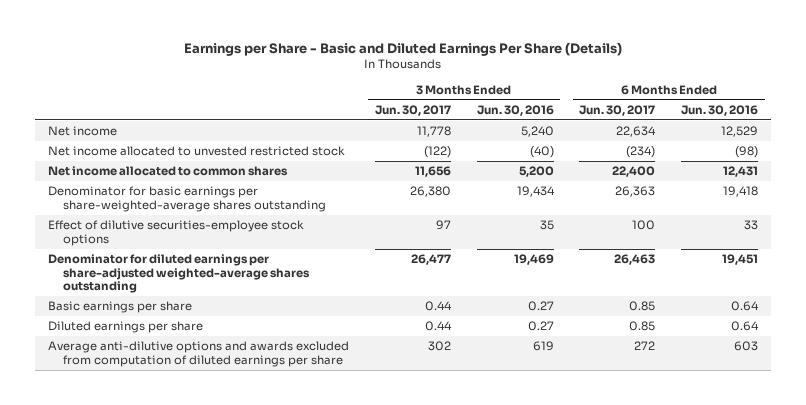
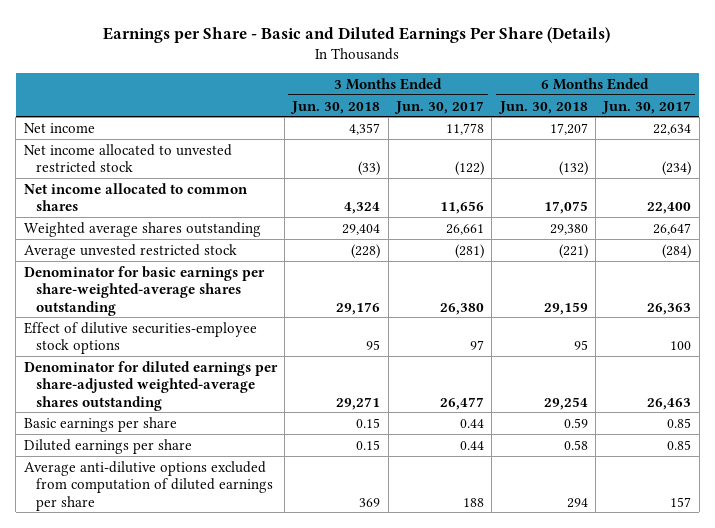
- | 3 Months Ended Jun. 30, 2017 | 3 Months Ended Jun. 30, 2016 | 6 Months Ended Jun. 30, 2017 | 6 Months Ended Jun. 30, 2016
+ | 3 Months Ended Jun. 30, 2018 | 3 Months Ended Jun. 30, 2017 | 6 Months Ended Jun. 30, 2018 | 6 Months Ended Jun. 30, 2017
+ Weighted average shares outstanding | 29,404 | 26,661 | 29,380 | 26,647
+ Average unvested restricted stock | (228) | (281) | (221) | (284)
- Average anti-dilutive options and awards excluded from computation of diluted earnings per share | 302 | 619 | 272 | 603
+ Average anti-dilutive options excluded from computation of diluted earnings per share | 369 | 188 | 294 | 157

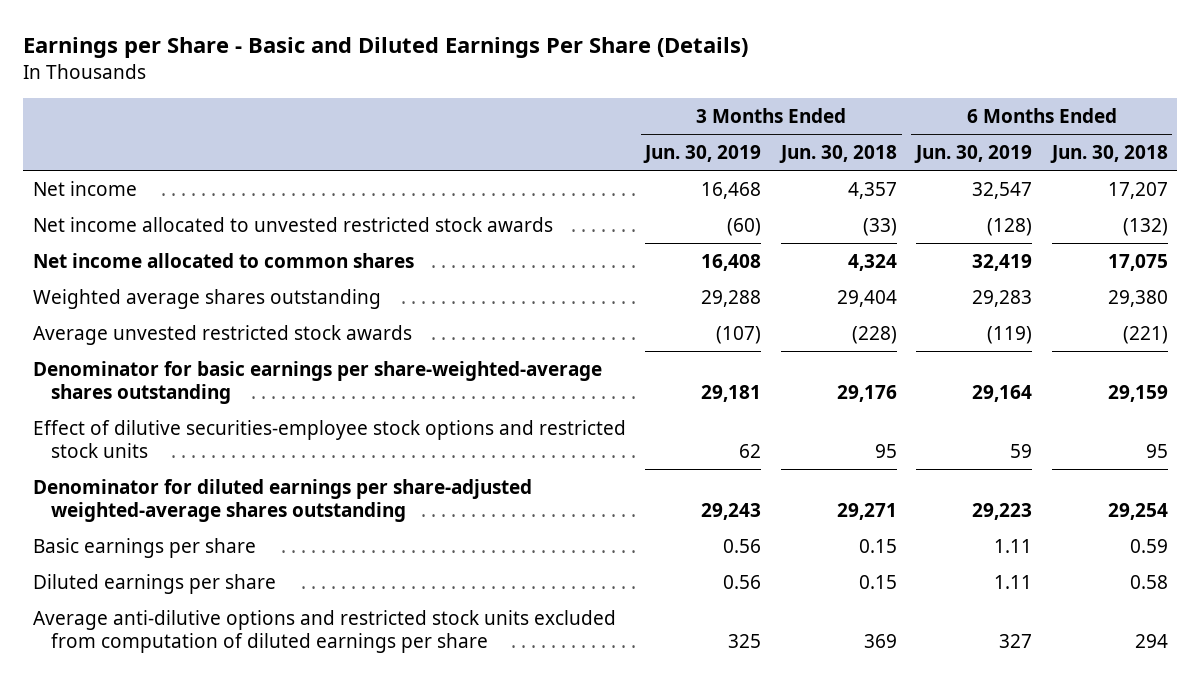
- | 3 Months Ended Jun. 30, 2018 | 3 Months Ended Jun. 30, 2017 | 6 Months Ended Jun. 30, 2018 | 6 Months Ended Jun. 30, 2017
+ | 3 Months Ended Jun. 30, 2019 | 3 Months Ended Jun. 30, 2018 | 6 Months Ended Jun. 30, 2019 | 6 Months Ended Jun. 30, 2018
- Net income allocated to unvested restricted stock | (33) | (122) | (132) | (234)
+ Net income allocated to unvested restricted stock awards | (60) | (33) | (128) | (132)
- Average unvested restricted stock | (228) | (281) | (221) | (284)
+ Average unvested restricted stock awards | (107) | (228) | (119) | (221)
- Effect of dilutive securities-employee stock options | 95 | 97 | 95 | 100
+ Effect of dilutive securities-employee stock options and restricted stock units | 62 | 95 | 59 | 95
- Average anti-dilutive options excluded from computation of diluted earnings per share | 369 | 188 | 294 | 157
+ Average anti-dilutive options and restricted stock units excluded from computation of diluted earnings per share | 325 | 369 | 327 | 294

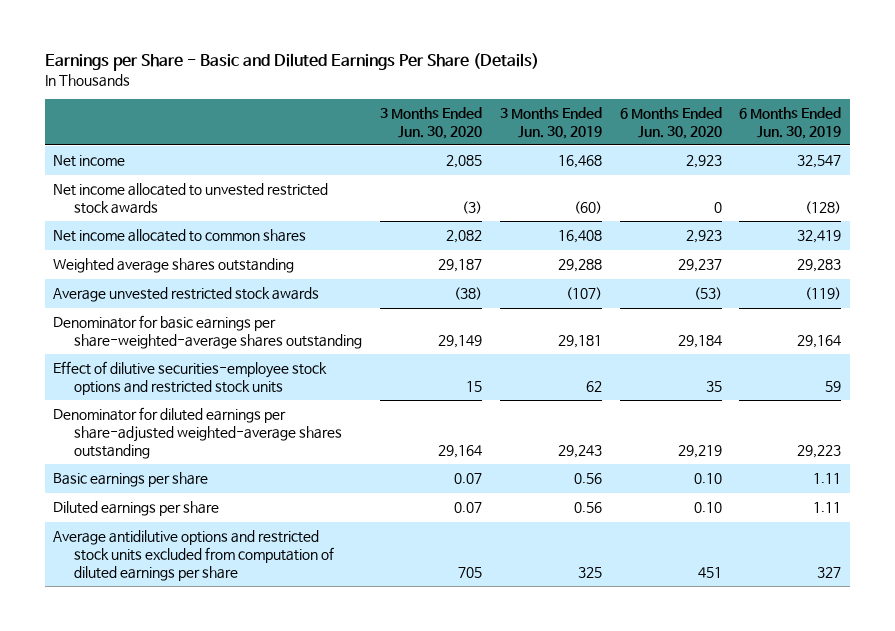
- | 3 Months Ended Jun. 30, 2019 | 3 Months Ended Jun. 30, 2018 | 6 Months Ended Jun. 30, 2019 | 6 Months Ended Jun. 30, 2018
+ | 3 Months Ended Jun. 30, 2020 | 3 Months Ended Jun. 30, 2019 | 6 Months Ended Jun. 30, 2020 | 6 Months Ended Jun. 30, 2019
- Average anti-dilutive options and restricted stock units excluded from computation of diluted earnings per share | 325 | 369 | 327 | 294
+ Average antidilutive options and restricted stock units excluded from computation of diluted earnings per share | 705 | 325 | 451 | 327

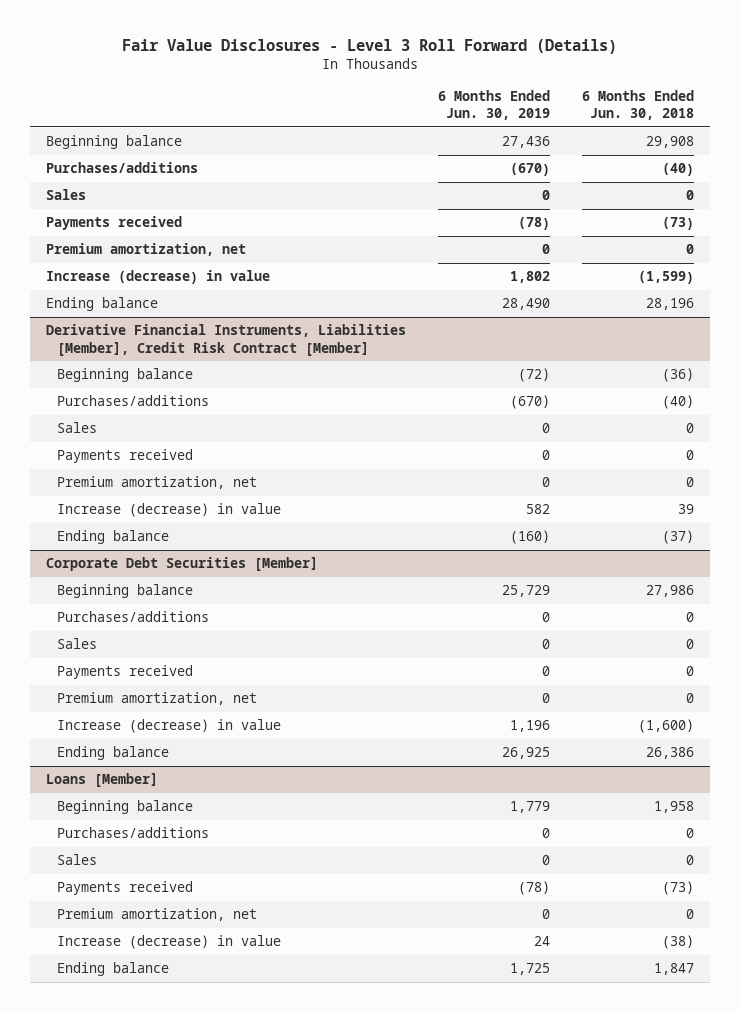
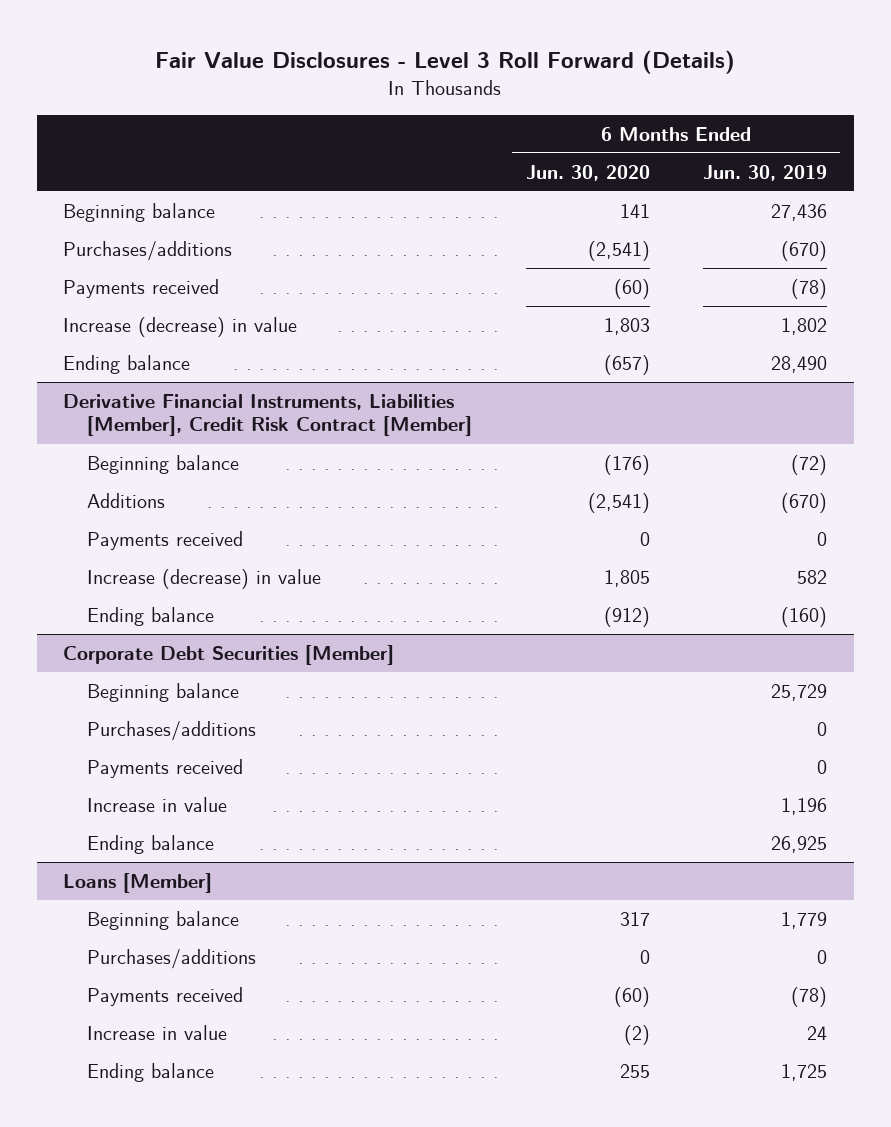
- | 6 Months Ended Jun. 30, 2019 | 6 Months Ended Jun. 30, 2018
+ | 6 Months Ended Jun. 30, 2020 | 6 Months Ended Jun. 30, 2019
- Sales | 0 | 0
- Premium amortization, net | 0 | 0
@ Derivative Financial Instruments, Liabilities [Member], Credit Risk Contract [Member]
- Purchases/additions | (670) | (40)
- Sales | 0 | 0
+ Additions | (2,541) | (670)
- Premium amortization, net | 0 | 0
@ Corporate Debt Securities [Member]
- Sales | 0 | 0
- Premium amortization, net | 0 | 0
- Increase (decrease) in value | 1,196 | (1,600)
+ Increase in value | | 1,196
@ Loans [Member]
- Sales | 0 | 0
- Premium amortization, net | 0 | 0
- Increase (decrease) in value | 24 | (38)
+ Increase in value | (2) | 24

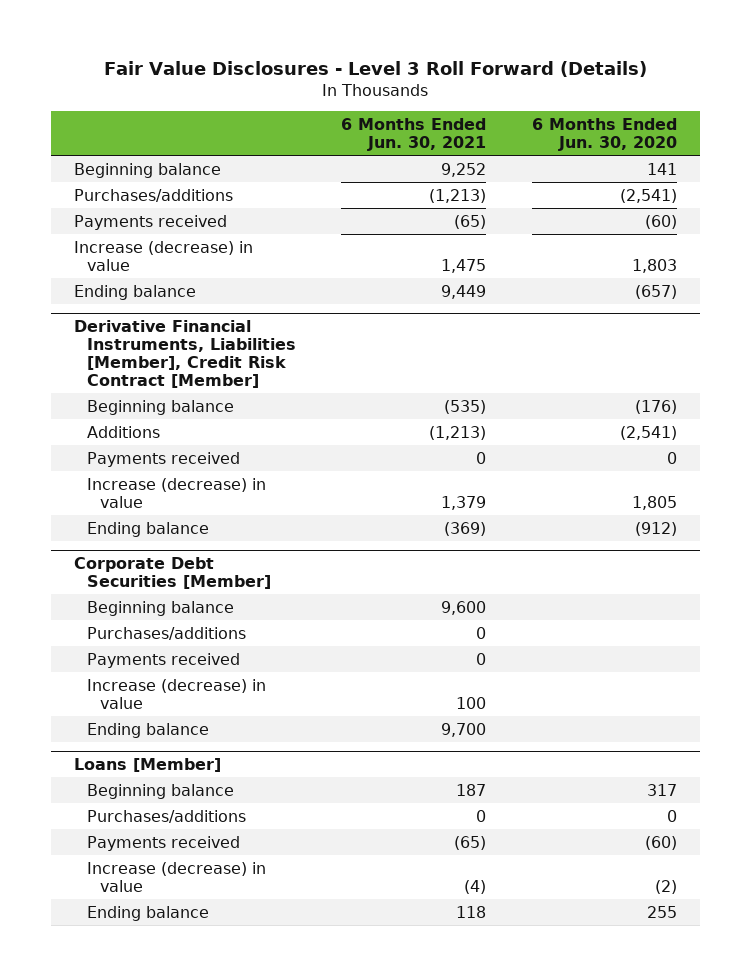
- | 6 Months Ended Jun. 30, 2020 | 6 Months Ended Jun. 30, 2019
+ | 6 Months Ended Jun. 30, 2021 | 6 Months Ended Jun. 30, 2020
@ Corporate Debt Securities [Member]
- Increase in value | | 1,196
+ Increase (decrease) in value | 100 |
@ Loans [Member]
- Increase in value | (2) | 24
+ Increase (decrease) in value | (4) | (2)

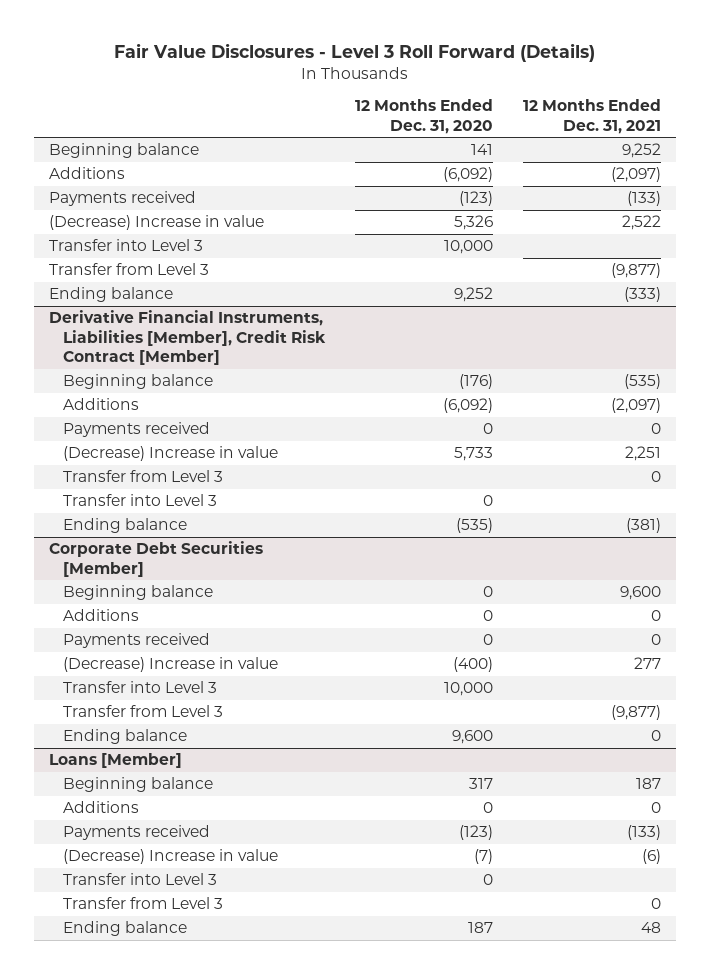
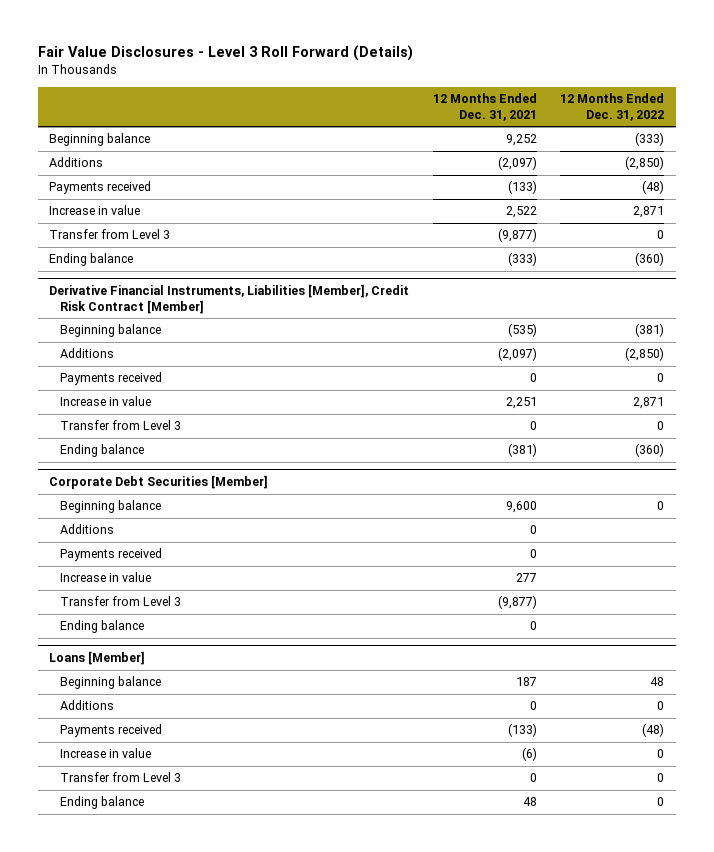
- | 12 Months Ended Dec. 31, 2020 | 12 Months Ended Dec. 31, 2021
+ | 12 Months Ended Dec. 31, 2021 | 12 Months Ended Dec. 31, 2022
- (Decrease) Increase in value | 5,326 | 2,522
- Transfer into Level 3 | 10,000 |
+ Increase in value | 2,522 | 2,871
@ Derivative Financial Instruments, Liabilities [Member], Credit Risk Contract [Member]
- (Decrease) Increase in value | 5,733 | 2,251
+ Increase in value | 2,251 | 2,871
- Transfer into Level 3 | 0 |
@ Corporate Debt Securities [Member]
- (Decrease) Increase in value | (400) | 277
- Transfer into Level 3 | 10,000 |
+ Increase in value | 277 |
@ Loans [Member]
- (Decrease) Increase in value | (7) | (6)
- Transfer into Level 3 | 0 |
+ Increase in value | (6) | 0

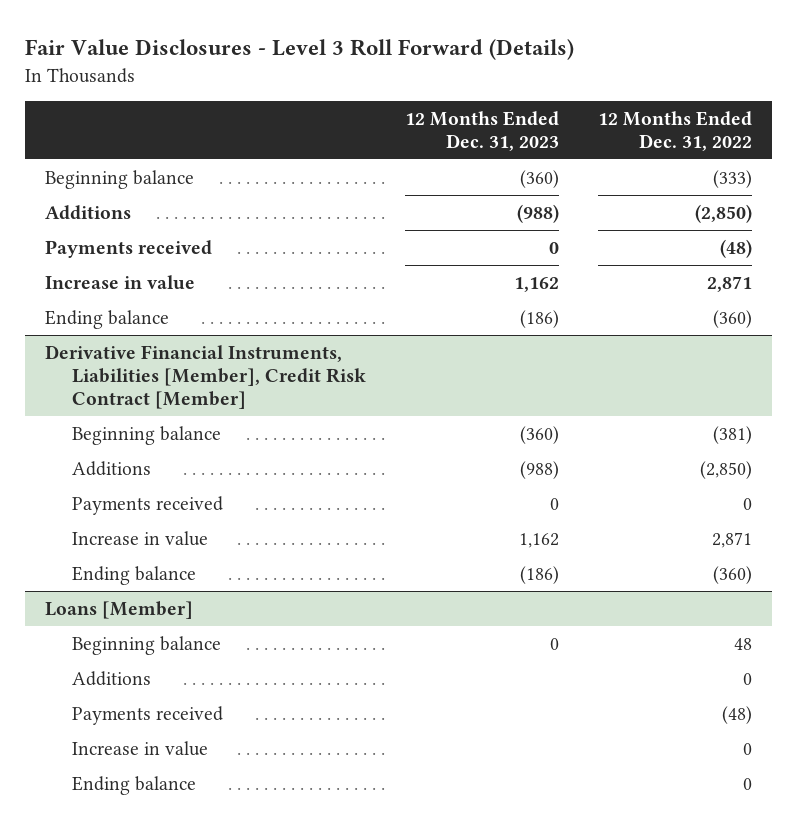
- | 12 Months Ended Dec. 31, 2021 | 12 Months Ended Dec. 31, 2022
+ | 12 Months Ended Dec. 31, 2023 | 12 Months Ended Dec. 31, 2022
- Transfer from Level 3 | (9,877) | 0
@ Derivative Financial Instruments, Liabilities [Member], Credit Risk Contract [Member]
- Transfer from Level 3 | 0 | 0
- Corporate Debt Securities [Member]
- Beginning balance | 9,600 | 0
- Additions | 0 |
- Payments received | 0 |
- Increase in value | 277 |
- Transfer from Level 3 | (9,877) |
- Ending balance | 0 |
@ Loans [Member]
- Transfer from Level 3 | 0 | 0

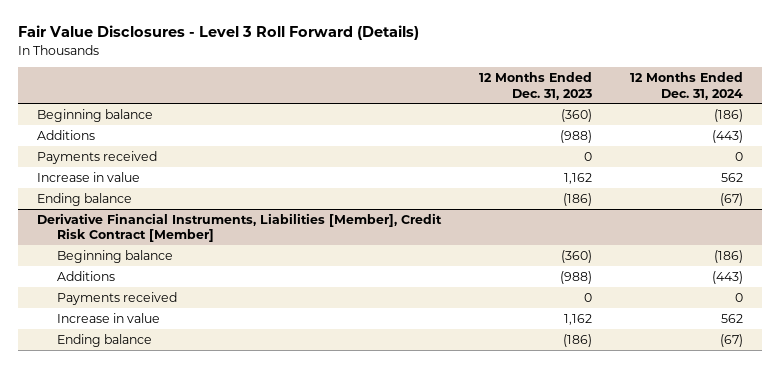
- | 12 Months Ended Dec. 31, 2023 | 12 Months Ended Dec. 31, 2022
+ | 12 Months Ended Dec. 31, 2023 | 12 Months Ended Dec. 31, 2024
- Loans [Member]
- Beginning balance | 0 | 48
- Additions | | 0
- Payments received | | (48)
- Increase in value | | 0
- Ending balance | | 0

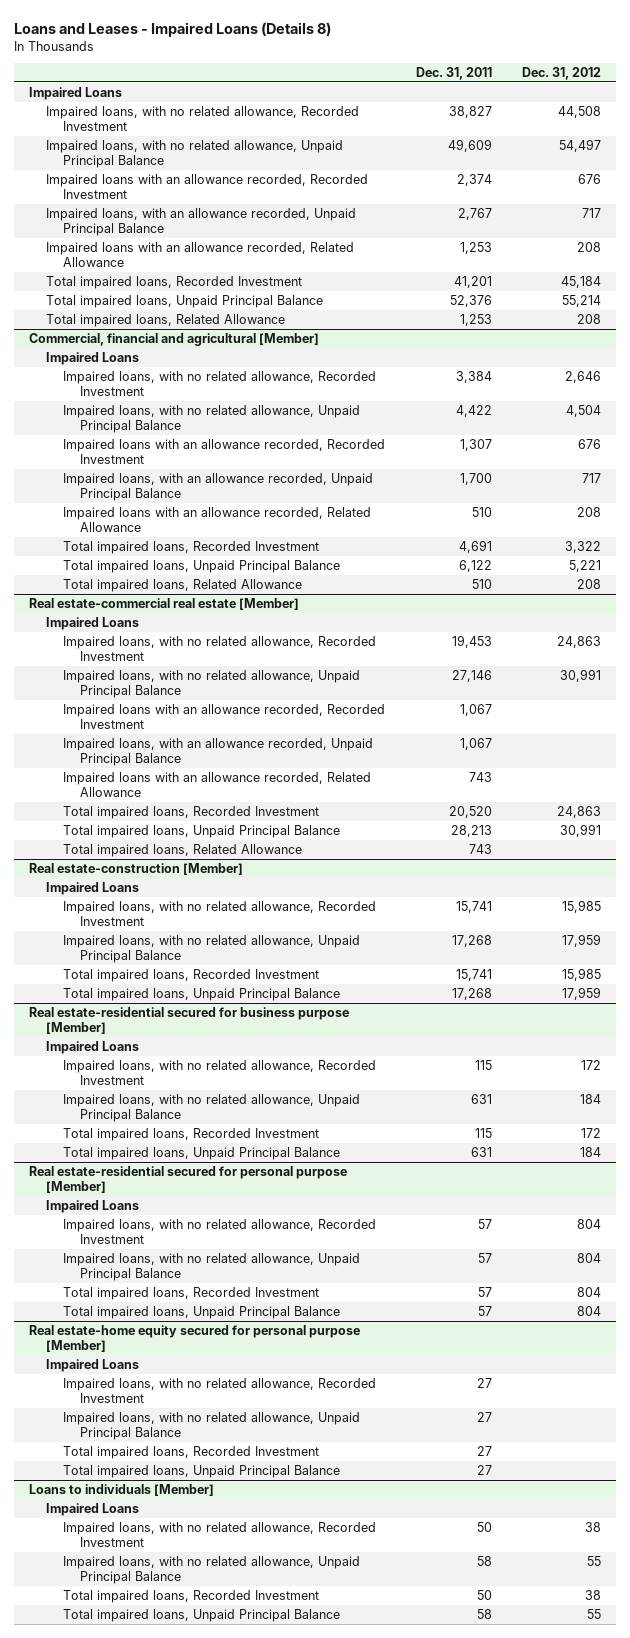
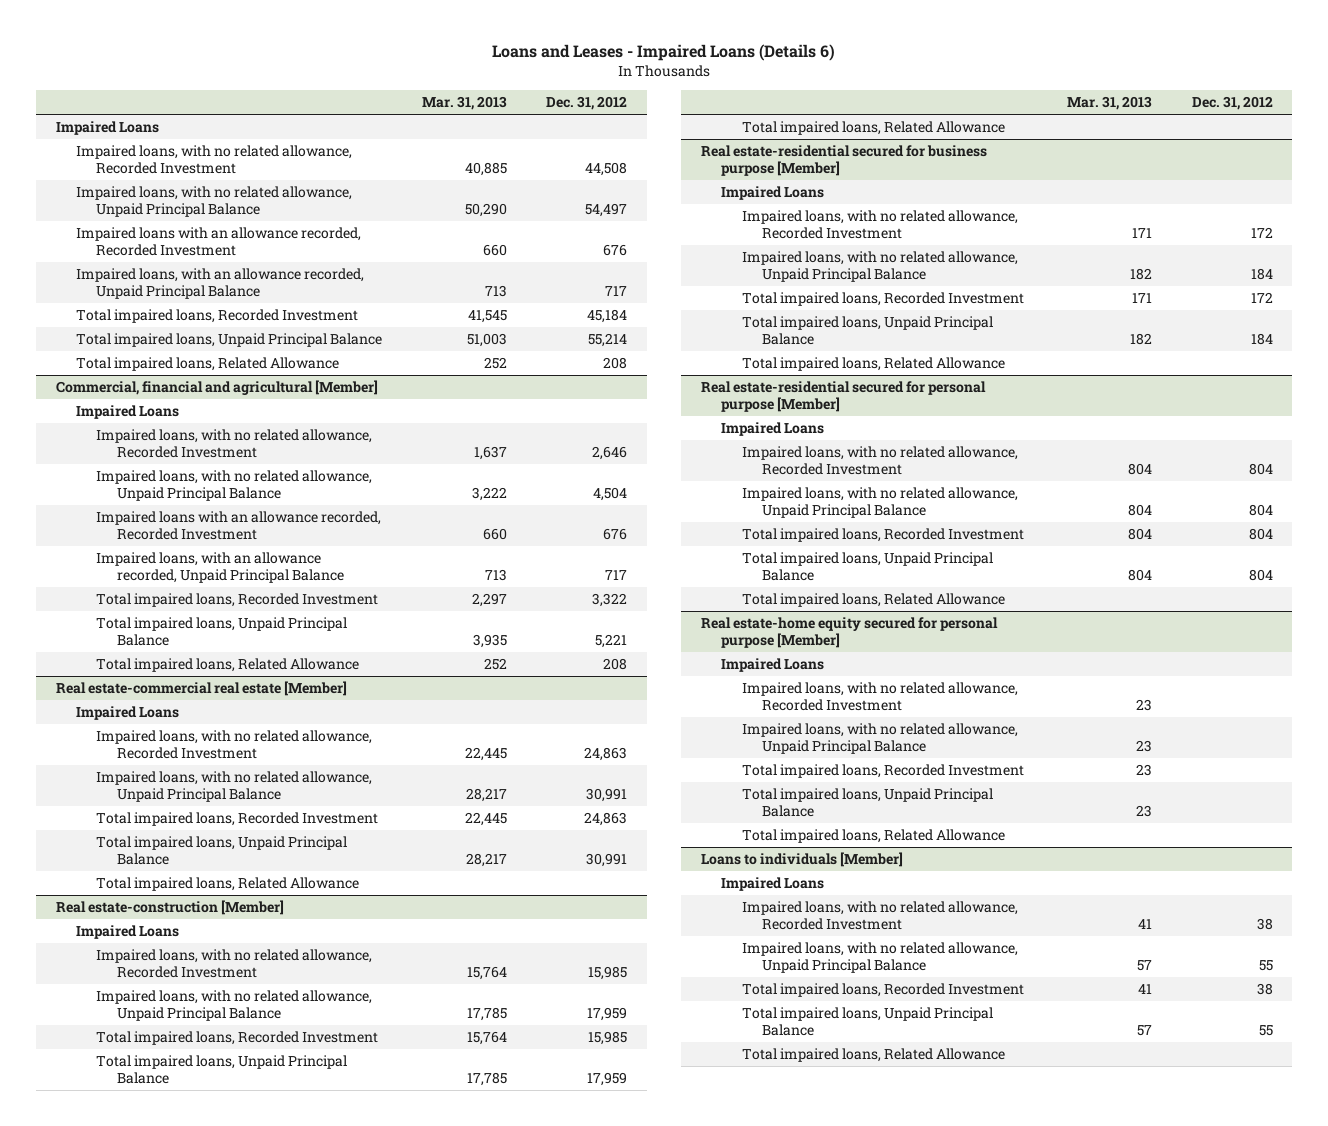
- Loans and Leases - Impaired Loans (Details 8)
+ Loans and Leases - Impaired Loans (Details 6)
- | Dec. 31, 2011 | Dec. 31, 2012
+ | Mar. 31, 2013 | Dec. 31, 2012
- Impaired loans with an allowance recorded, Related Allowance | 1,253 | 208
@ Commercial, financial and agricultural [Member]
- Impaired loans with an allowance recorded, Related Allowance | 510 | 208
@ Real estate-commercial real estate [Member]
- Impaired loans with an allowance recorded, Recorded Investment | 1,067 |
- Impaired loans, with an allowance recorded, Unpaid Principal Balance | 1,067 |
- Impaired loans with an allowance recorded, Related Allowance | 743 |
@ Real estate-construction [Member]
+ Total impaired loans, Related Allowance
@ Real estate-residential secured for business purpose [Member]
+ Total impaired loans, Related Allowance
@ Real estate-residential secured for personal purpose [Member]
+ Total impaired loans, Related Allowance
@ Real estate-home equity secured for personal purpose [Member]
+ Total impaired loans, Related Allowance
@ Loans to individuals [Member]
+ Total impaired loans, Related Allowance

